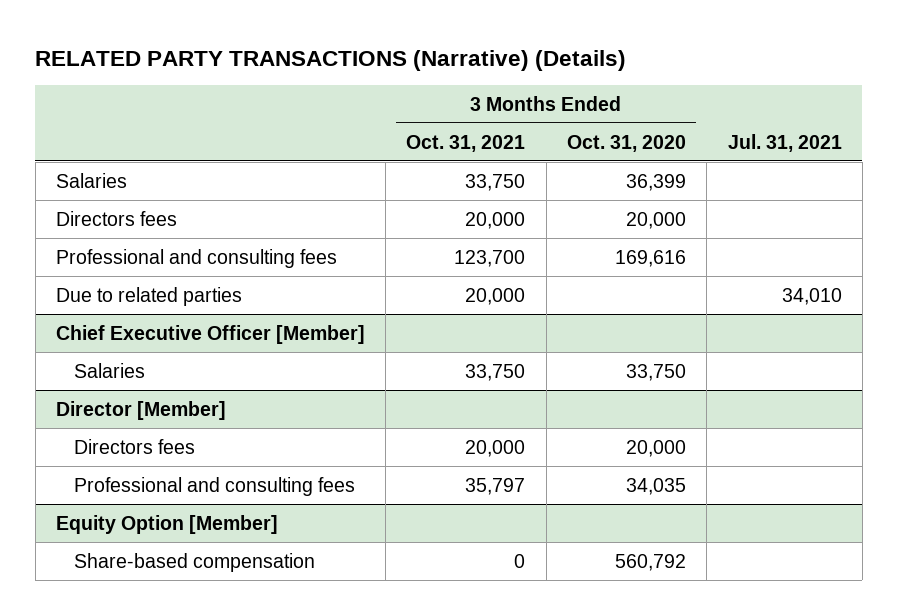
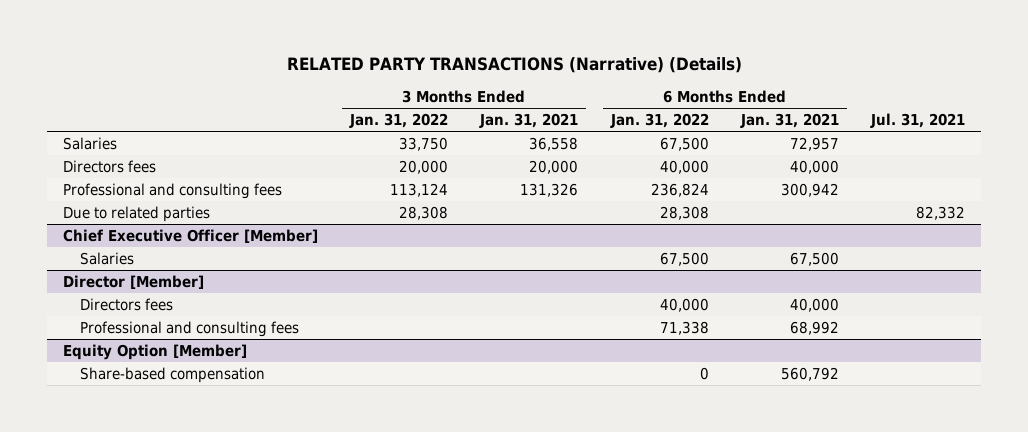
- | 3 Months Ended Oct. 31, 2021 | 3 Months Ended Oct. 31, 2020 | Jul. 31, 2021
+ | 3 Months Ended Jan. 31, 2022 | 3 Months Ended Jan. 31, 2021 | 6 Months Ended Jan. 31, 2022 | 6 Months Ended Jan. 31, 2021 | Jul. 31, 2021
- Due to related parties | 20,000 | | 34,010
+ Due to related parties | 28,308 | | 28,308 | | 82,332

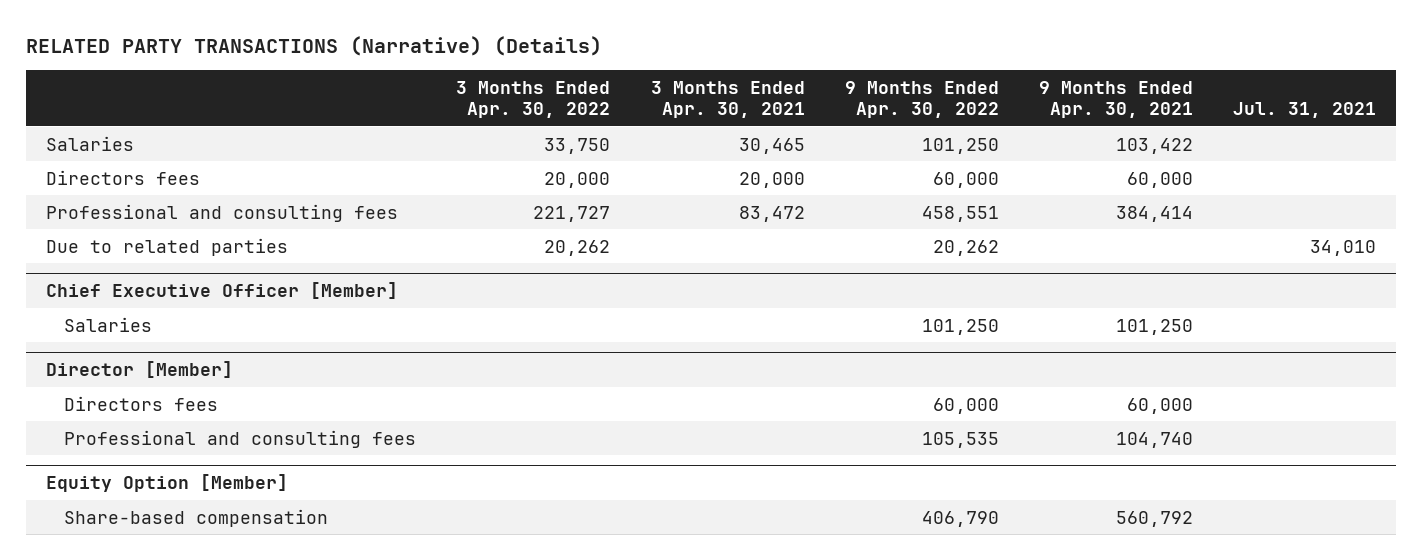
- | 3 Months Ended Jan. 31, 2022 | 3 Months Ended Jan. 31, 2021 | 6 Months Ended Jan. 31, 2022 | 6 Months Ended Jan. 31, 2021 | Jul. 31, 2021
+ | 3 Months Ended Apr. 30, 2022 | 3 Months Ended Apr. 30, 2021 | 9 Months Ended Apr. 30, 2022 | 9 Months Ended Apr. 30, 2021 | Jul. 31, 2021
- Due to related parties | 28,308 | | 28,308 | | 82,332
+ Due to related parties | 20,262 | | 20,262 | | 34,010

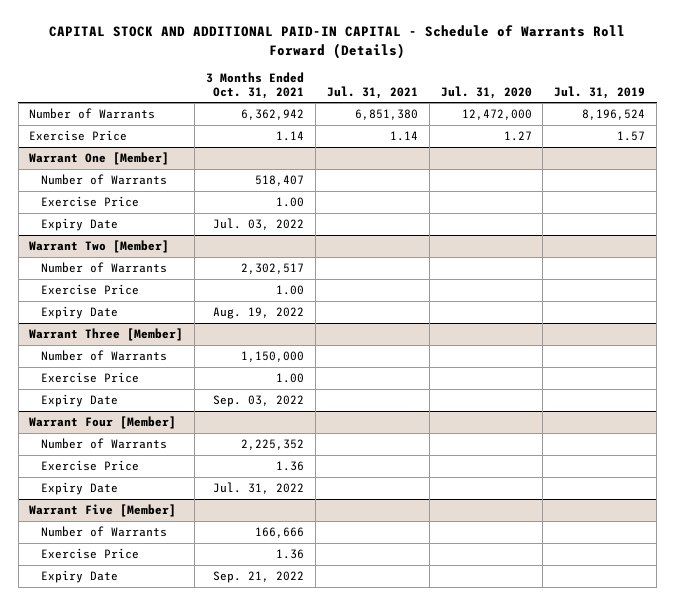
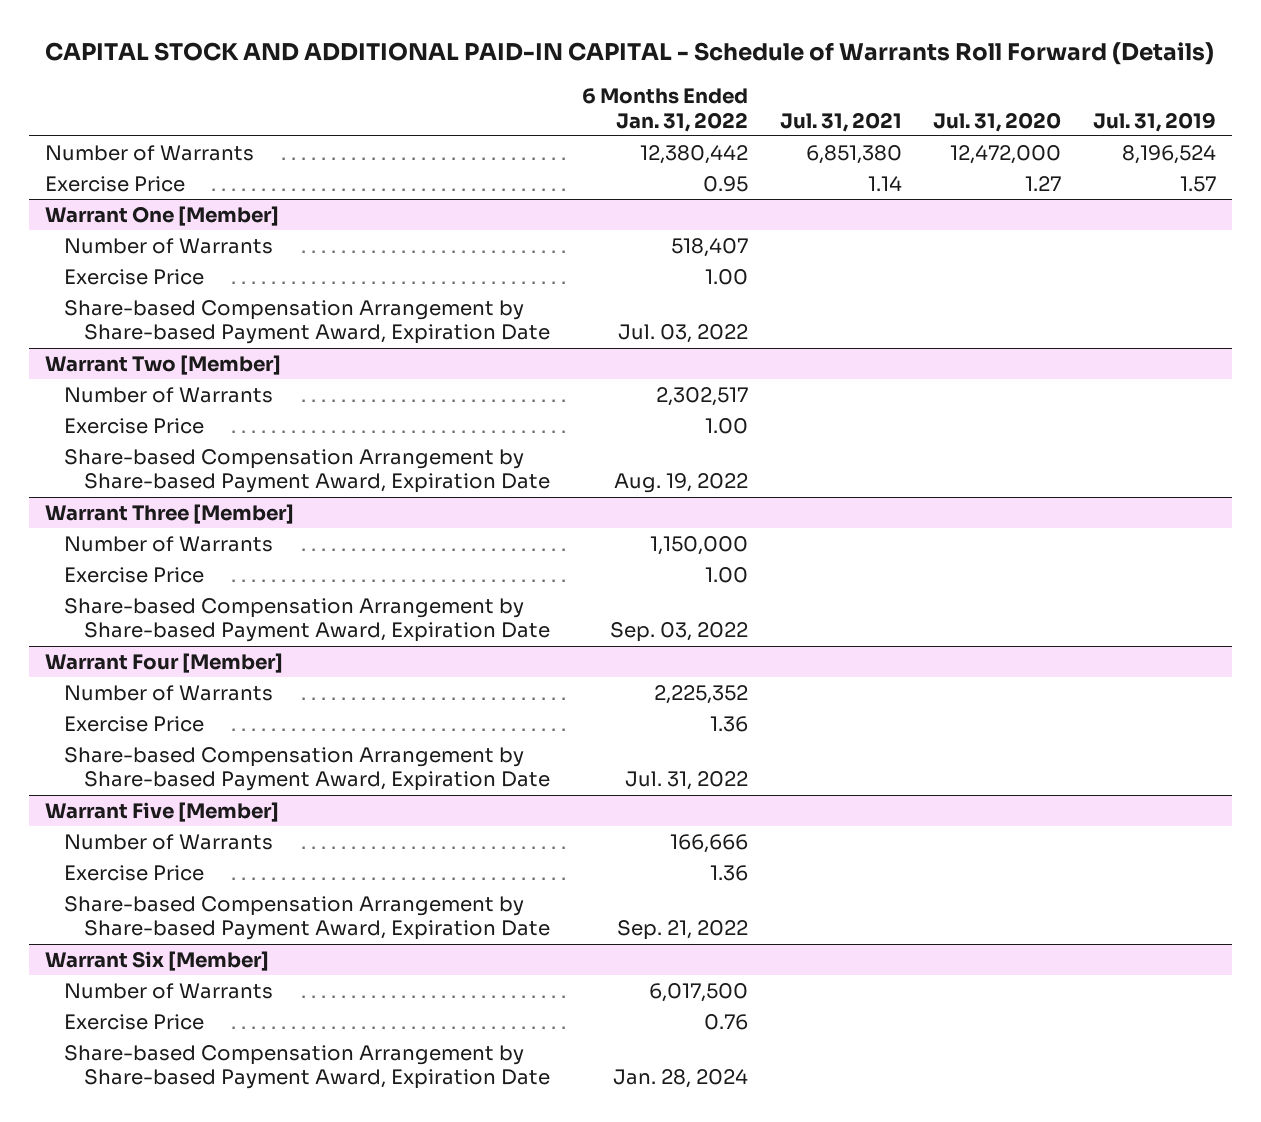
- | 3 Months Ended Oct. 31, 2021 | Jul. 31, 2021 | Jul. 31, 2020 | Jul. 31, 2019
+ | 6 Months Ended Jan. 31, 2022 | Jul. 31, 2021 | Jul. 31, 2020 | Jul. 31, 2019
@ Warrant One [Member]
- Expiry Date | Jul. 03, 2022 | | |
+ Share-based Compensation Arrangement by Share-based Payment Award, Expiration Date | Jul. 03, 2022 | | |
@ Warrant Two [Member]
- Expiry Date | Aug. 19, 2022 | | |
+ Share-based Compensation Arrangement by Share-based Payment Award, Expiration Date | Aug. 19, 2022 | | |
@ Warrant Three [Member]
- Expiry Date | Sep. 03, 2022 | | |
+ Share-based Compensation Arrangement by Share-based Payment Award, Expiration Date | Sep. 03, 2022 | | |
@ Warrant Four [Member]
- Expiry Date | Jul. 31, 2022 | | |
+ Share-based Compensation Arrangement by Share-based Payment Award, Expiration Date | Jul. 31, 2022 | | |
@ Warrant Five [Member]
- Expiry Date | Sep. 21, 2022 | | |
+ Share-based Compensation Arrangement by Share-based Payment Award, Expiration Date | Sep. 21, 2022 | | |
+ Warrant Six [Member]
+ Number of Warrants | 6,017,500 | | |
+ Exercise Price | 0.76 | | |
+ Share-based Compensation Arrangement by Share-based Payment Award, Expiration Date | Jan. 28, 2024 | | |

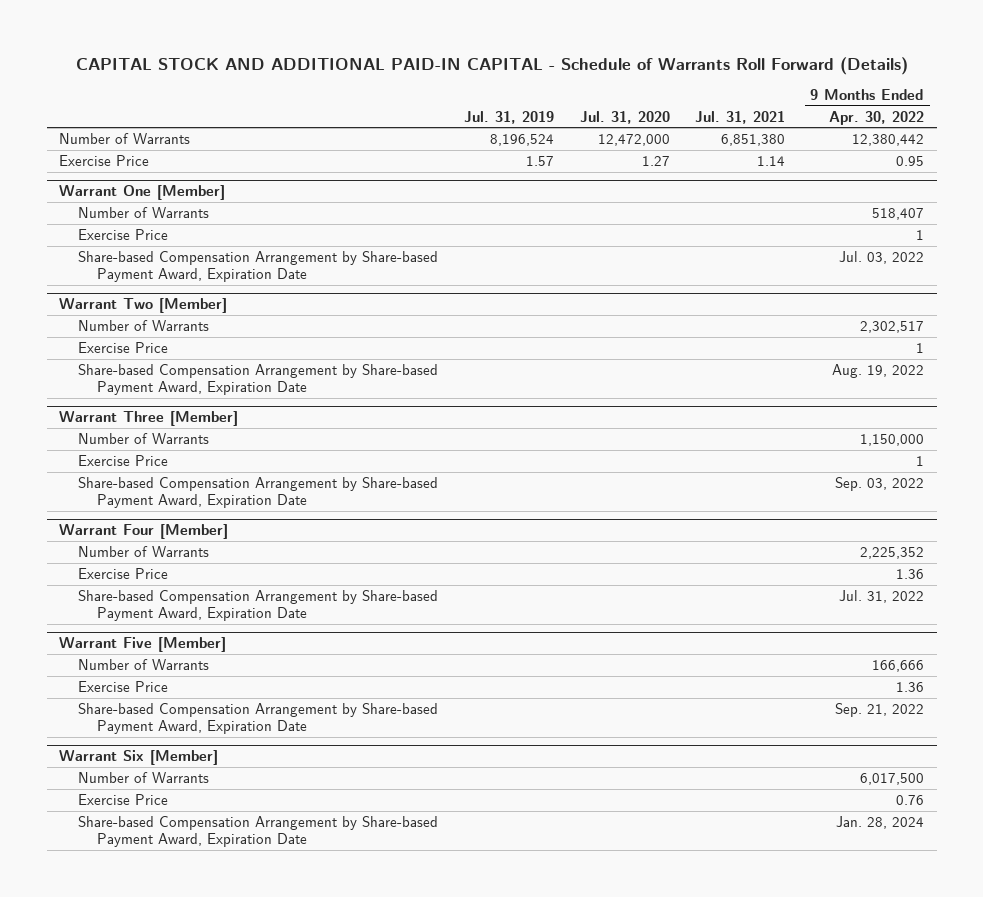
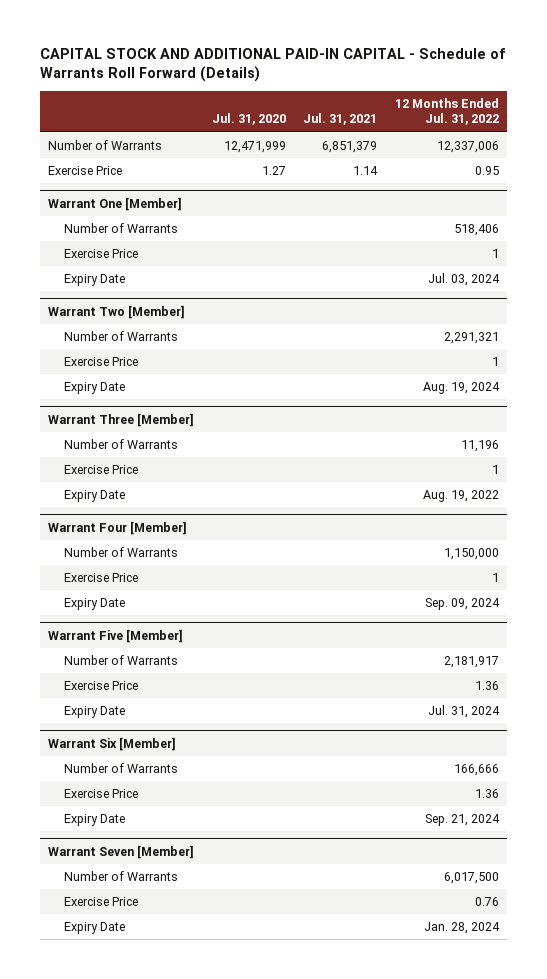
- | Jul. 31, 2019 | Jul. 31, 2020 | Jul. 31, 2021 | 9 Months Ended Apr. 30, 2022
+ | Jul. 31, 2020 | Jul. 31, 2021 | 12 Months Ended Jul. 31, 2022
- Number of Warrants | 8,196,524 | 12,472,000 | 6,851,380 | 12,380,442
+ Number of Warrants | 12,471,999 | 6,851,379 | 12,337,006
@ Warrant One [Member]
- Share-based Compensation Arrangement by Share-based Payment Award, Expiration Date | | | | Jul. 03, 2022
+ Expiry Date | | | Jul. 03, 2024
@ Warrant Two [Member]
- Share-based Compensation Arrangement by Share-based Payment Award, Expiration Date | | | | Aug. 19, 2022
+ Expiry Date | | | Aug. 19, 2024
@ Warrant Three [Member]
- Share-based Compensation Arrangement by Share-based Payment Award, Expiration Date | | | | Sep. 03, 2022
+ Expiry Date | | | Aug. 19, 2022
@ Warrant Four [Member]
- Share-based Compensation Arrangement by Share-based Payment Award, Expiration Date | | | | Jul. 31, 2022
+ Expiry Date | | | Sep. 09, 2024
@ Warrant Five [Member]
- Share-based Compensation Arrangement by Share-based Payment Award, Expiration Date | | | | Sep. 21, 2022
+ Expiry Date | | | Jul. 31, 2024
@ Warrant Six [Member]
- Share-based Compensation Arrangement by Share-based Payment Award, Expiration Date | | | | Jan. 28, 2024
+ Expiry Date | | | Sep. 21, 2024
+ Warrant Seven [Member]
+ Number of Warrants | | | 6,017,500
+ Exercise Price | | | 0.76
+ Expiry Date | | | Jan. 28, 2024

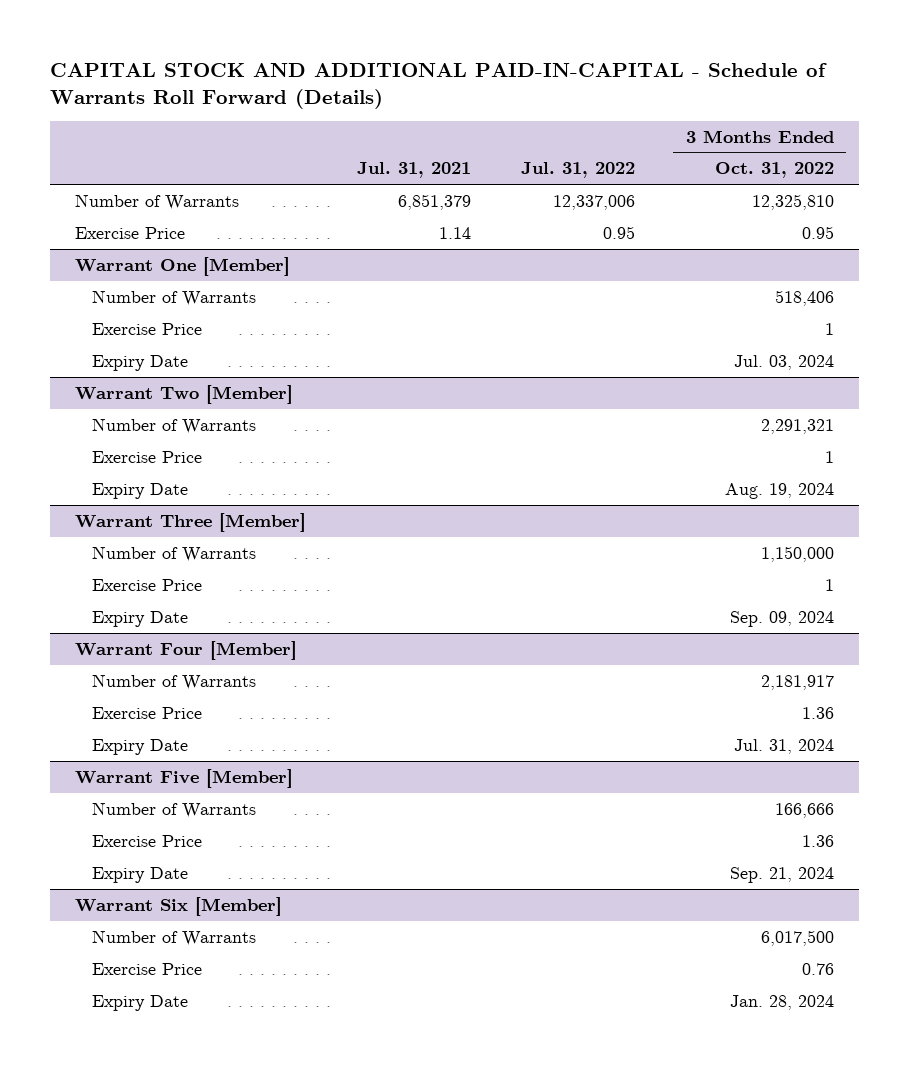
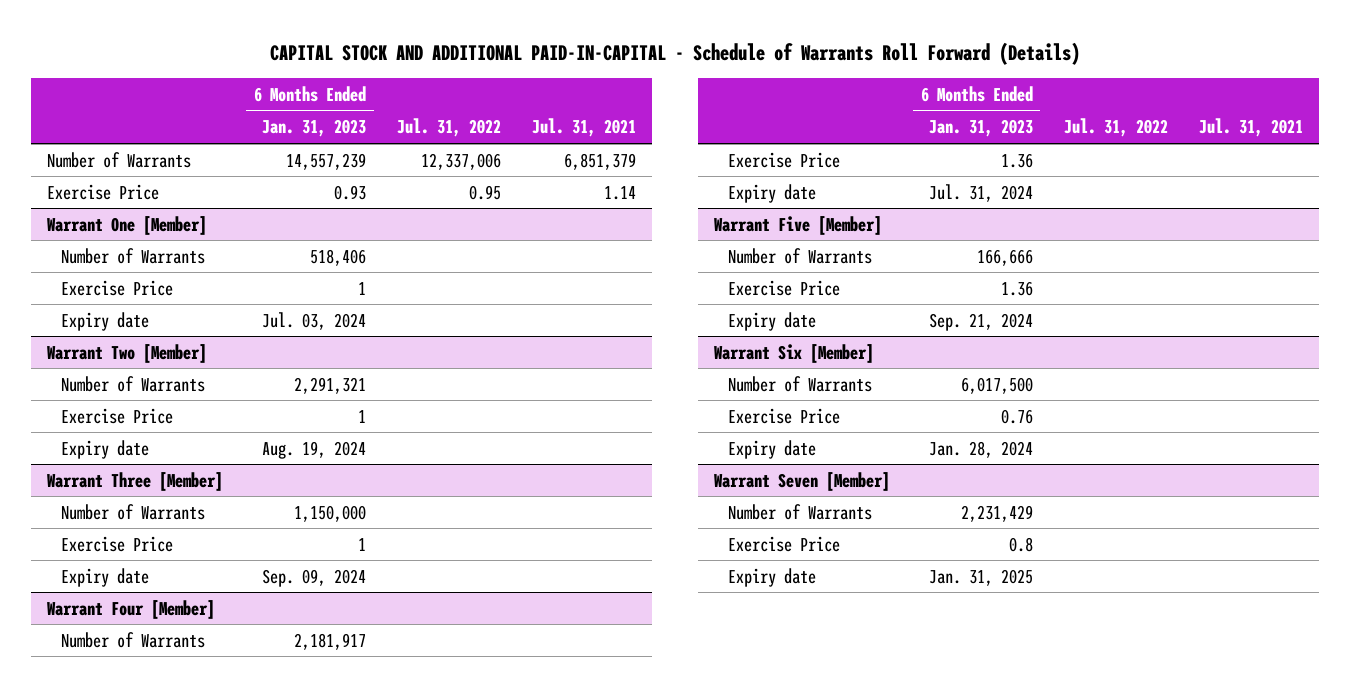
- | Jul. 31, 2021 | Jul. 31, 2022 | 3 Months Ended Oct. 31, 2022
+ | 6 Months Ended Jan. 31, 2023 | Jul. 31, 2022 | Jul. 31, 2021
@ Warrant One [Member]
- Expiry Date | | | Jul. 03, 2024
+ Expiry date | Jul. 03, 2024 | |
@ Warrant Two [Member]
- Expiry Date | | | Aug. 19, 2024
+ Expiry date | Aug. 19, 2024 | |
@ Warrant Three [Member]
- Expiry Date | | | Sep. 09, 2024
+ Expiry date | Sep. 09, 2024 | |
@ Warrant Four [Member]
- Expiry Date | | | Jul. 31, 2024
+ Expiry date | Jul. 31, 2024 | |
@ Warrant Five [Member]
- Expiry Date | | | Sep. 21, 2024
+ Expiry date | Sep. 21, 2024 | |
@ Warrant Six [Member]
- Expiry Date | | | Jan. 28, 2024
+ Expiry date | Jan. 28, 2024 | |
+ Warrant Seven [Member]
+ Number of Warrants | 2,231,429 | |
+ Exercise Price | 0.8 | |
+ Expiry date | Jan. 31, 2025 | |

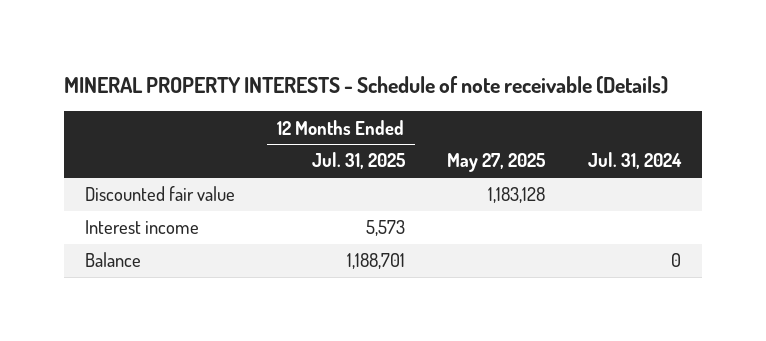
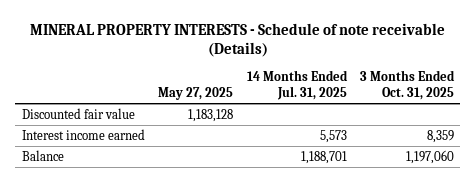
- | 12 Months Ended Jul. 31, 2025 | May 27, 2025 | Jul. 31, 2024
+ | May 27, 2025 | 14 Months Ended Jul. 31, 2025 | 3 Months Ended Oct. 31, 2025
- Interest income | 5,573 | |
+ Interest income earned | | 5,573 | 8,359

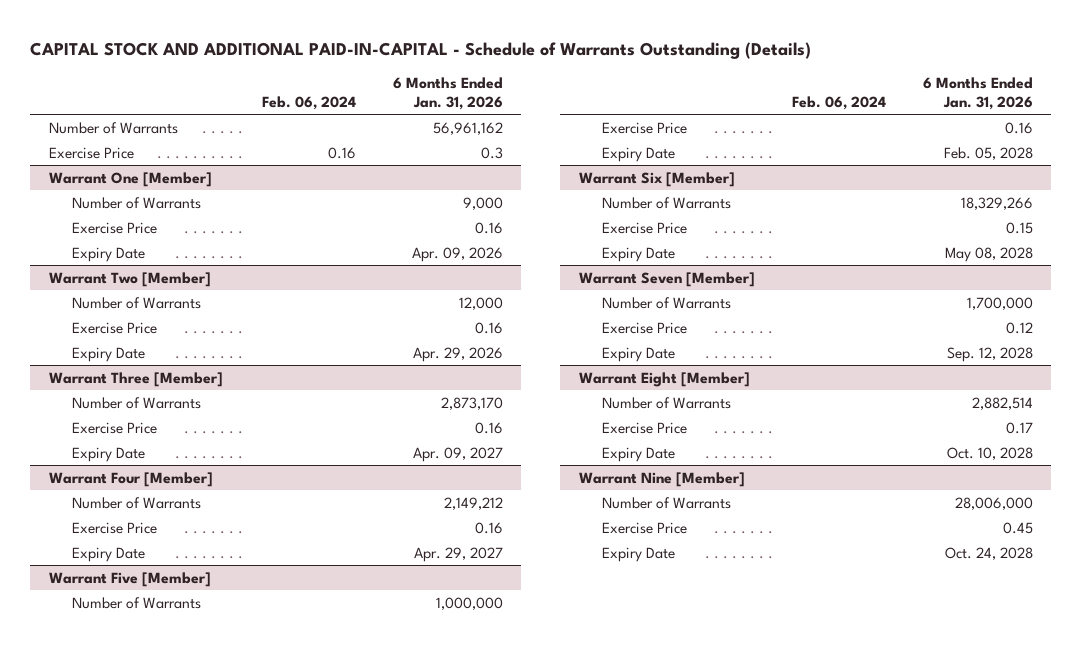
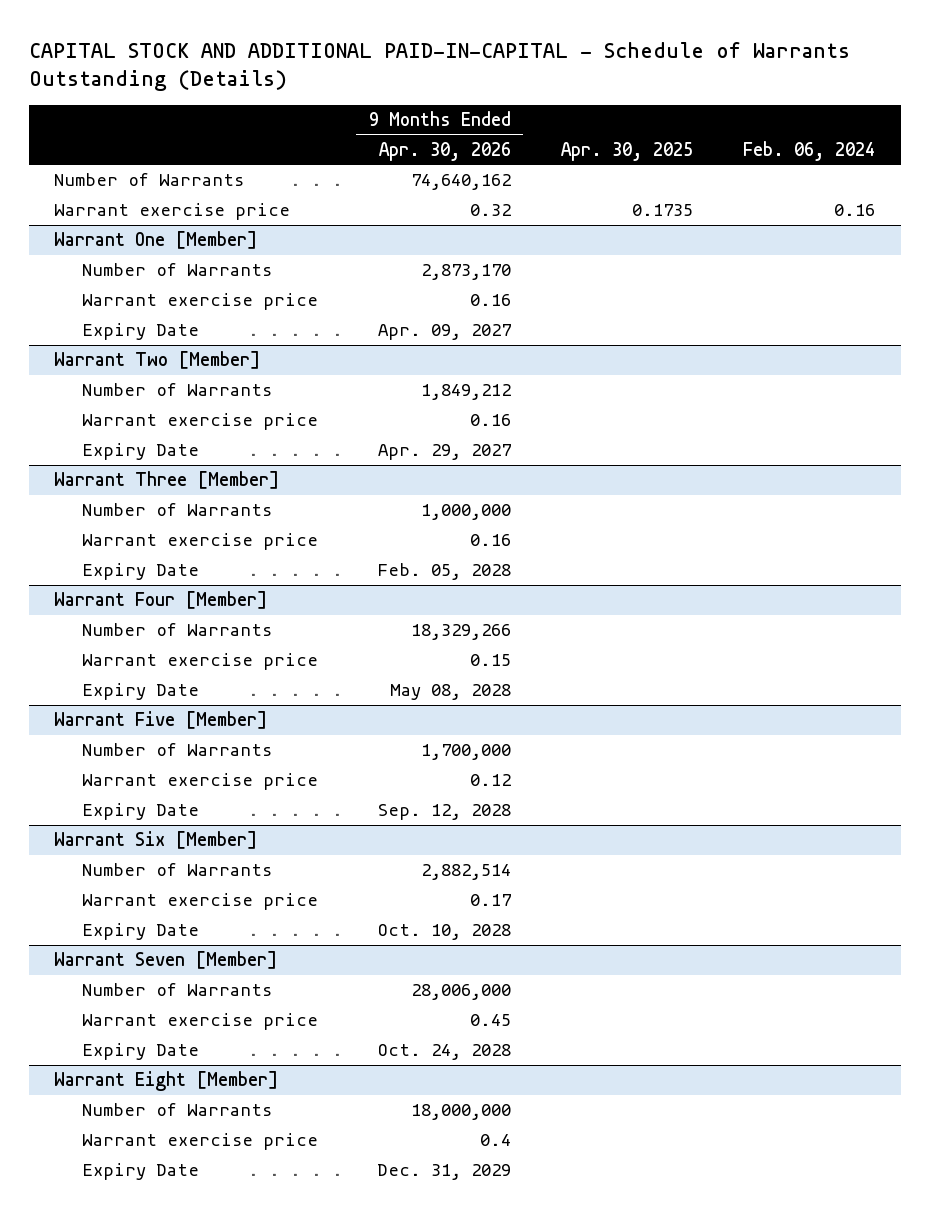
- | Feb. 06, 2024 | 6 Months Ended Jan. 31, 2026
+ | 9 Months Ended Apr. 30, 2026 | Apr. 30, 2025 | Feb. 06, 2024
- Exercise Price | 0.16 | 0.3
+ Warrant exercise price | 0.32 | 0.1735 | 0.16
@ Warrant One [Member]
- Exercise Price | | 0.16
+ Warrant exercise price | 0.16 | |
@ Warrant Two [Member]
- Exercise Price | | 0.16
+ Warrant exercise price | 0.16 | |
@ Warrant Three [Member]
- Exercise Price | | 0.16
+ Warrant exercise price | 0.16 | |
@ Warrant Four [Member]
- Exercise Price | | 0.16
+ Warrant exercise price | 0.15 | |
@ Warrant Five [Member]
- Exercise Price | | 0.16
+ Warrant exercise price | 0.12 | |
@ Warrant Six [Member]
- Exercise Price | | 0.15
+ Warrant exercise price | 0.17 | |
@ Warrant Seven [Member]
- Exercise Price | | 0.12
+ Warrant exercise price | 0.45 | |
@ Warrant Eight [Member]
- Exercise Price | | 0.17
+ Warrant exercise price | 0.4 | |
- Warrant Nine [Member]
- Number of Warrants | | 28,006,000
- Exercise Price | | 0.45
- Expiry Date | | Oct. 24, 2028

